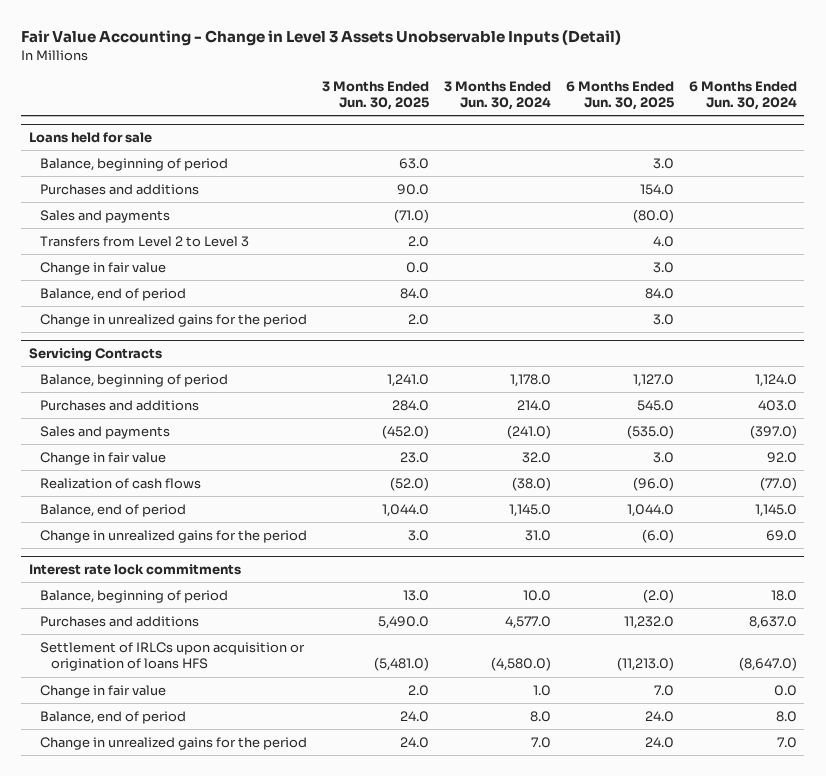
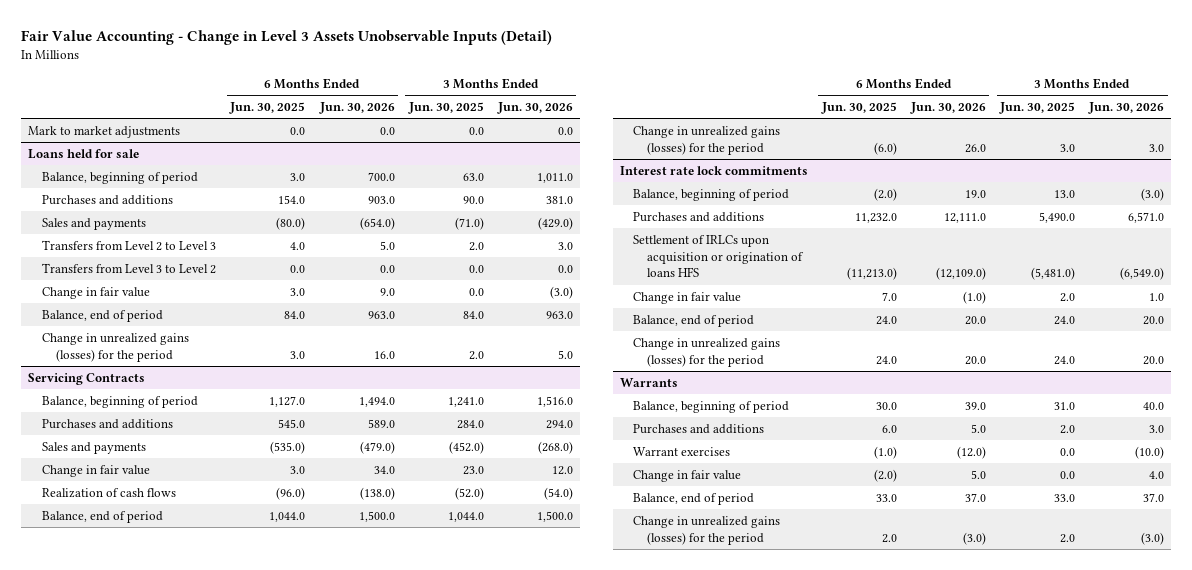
- | 3 Months Ended Jun. 30, 2025 | 3 Months Ended Jun. 30, 2024 | 6 Months Ended Jun. 30, 2025 | 6 Months Ended Jun. 30, 2024
+ | 6 Months Ended Jun. 30, 2025 | 6 Months Ended Jun. 30, 2026 | 3 Months Ended Jun. 30, 2025 | 3 Months Ended Jun. 30, 2026
+ Mark to market adjustments | 0.0 | 0.0 | 0.0 | 0.0
@ Loans held for sale
+ Transfers from Level 3 to Level 2 | 0.0 | 0.0 | 0.0 | 0.0
- Change in unrealized gains for the period | 2.0 | | 3.0 |
+ Change in unrealized gains (losses) for the period | 3.0 | 16.0 | 2.0 | 5.0
@ Servicing Contracts
- Change in unrealized gains for the period | 3.0 | 31.0 | (6.0) | 69.0
+ Change in unrealized gains (losses) for the period | (6.0) | 26.0 | 3.0 | 3.0
@ Interest rate lock commitments
- Change in unrealized gains for the period | 24.0 | 7.0 | 24.0 | 7.0
+ Change in unrealized gains (losses) for the period | 24.0 | 20.0 | 24.0 | 20.0
+ Warrants
+ Balance, beginning of period | 30.0 | 39.0 | 31.0 | 40.0
+ Purchases and additions | 6.0 | 5.0 | 2.0 | 3.0
+ Warrant exercises | (1.0) | (12.0) | 0.0 | (10.0)
+ Change in fair value | (2.0) | 5.0 | 0.0 | 4.0
+ Balance, end of period | 33.0 | 37.0 | 33.0 | 37.0
+ Change in unrealized gains (losses) for the period | 2.0 | (3.0) | 2.0 | (3.0)

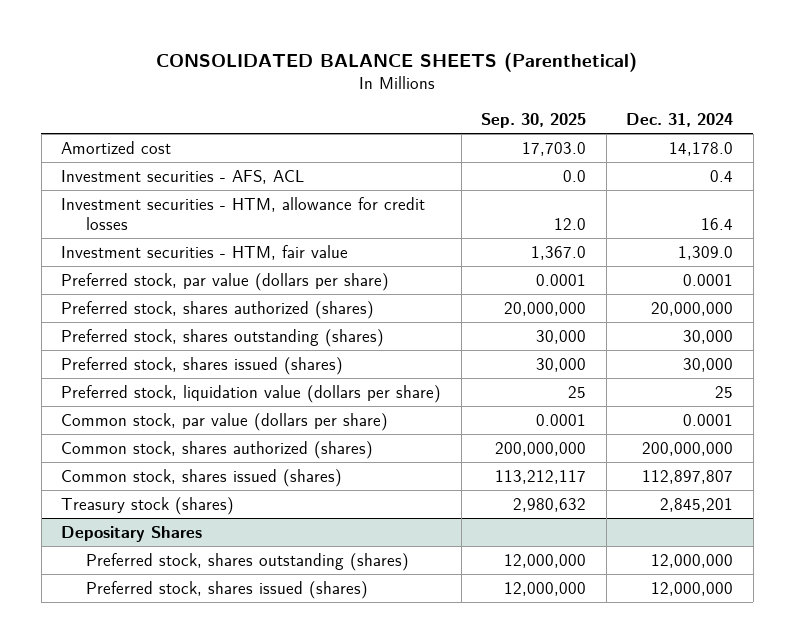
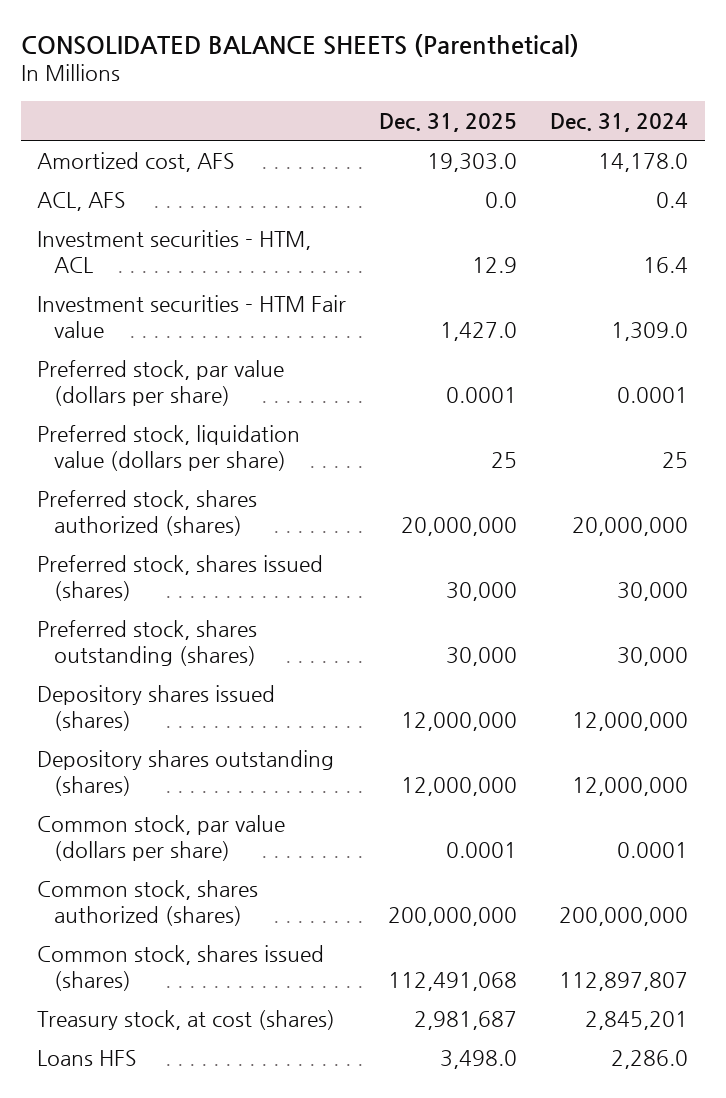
- | Sep. 30, 2025 | Dec. 31, 2024
+ | Dec. 31, 2025 | Dec. 31, 2024
- Amortized cost | 17,703.0 | 14,178.0
- Investment securities - AFS, ACL | 0.0 | 0.4
- Investment securities - HTM, allowance for credit losses | 12.0 | 16.4
- Investment securities - HTM, fair value | 1,367.0 | 1,309.0
+ Amortized cost, AFS | 19,303.0 | 14,178.0
+ ACL, AFS | 0.0 | 0.4
+ Investment securities - HTM, ACL | 12.9 | 16.4
+ Investment securities - HTM Fair value | 1,427.0 | 1,309.0
moved up: Preferred stock, liquidation value (dollars per share) | 25 | 25
moved down: Preferred stock, shares outstanding (shares) | 30,000 | 30,000
+ Depository shares issued (shares) | 12,000,000 | 12,000,000
+ Depository shares outstanding (shares) | 12,000,000 | 12,000,000
- Treasury stock (shares) | 2,980,632 | 2,845,201
- Depositary Shares
- Preferred stock, shares outstanding (shares) | 12,000,000 | 12,000,000
- Preferred stock, shares issued (shares) | 12,000,000 | 12,000,000
+ Treasury stock, at cost (shares) | 2,981,687 | 2,845,201
+ Loans HFS | 3,498.0 | 2,286.0

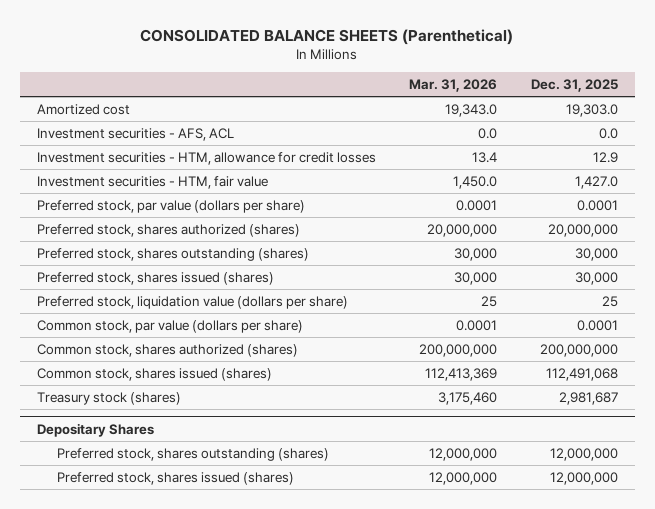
- | Dec. 31, 2025 | Dec. 31, 2024
+ | Mar. 31, 2026 | Dec. 31, 2025
- Amortized cost, AFS | 19,303.0 | 14,178.0
- ACL, AFS | 0.0 | 0.4
- Investment securities - HTM, ACL | 12.9 | 16.4
- Investment securities - HTM Fair value | 1,427.0 | 1,309.0
+ Amortized cost | 19,343.0 | 19,303.0
+ Investment securities - AFS, ACL | 0.0 | 0.0
+ Investment securities - HTM, allowance for credit losses | 13.4 | 12.9
+ Investment securities - HTM, fair value | 1,450.0 | 1,427.0
- Depository shares issued (shares) | 12,000,000 | 12,000,000
- Depository shares outstanding (shares) | 12,000,000 | 12,000,000
moved down: Preferred stock, shares issued (shares) | 30,000 | 30,000
moved down: Preferred stock, liquidation value (dollars per share) | 25 | 25
- Treasury stock, at cost (shares) | 2,981,687 | 2,845,201
- Loans HFS | 3,498.0 | 2,286.0
+ Treasury stock (shares) | 3,175,460 | 2,981,687
+ Depositary Shares
+ Preferred stock, shares outstanding (shares) | 12,000,000 | 12,000,000
+ Preferred stock, shares issued (shares) | 12,000,000 | 12,000,000

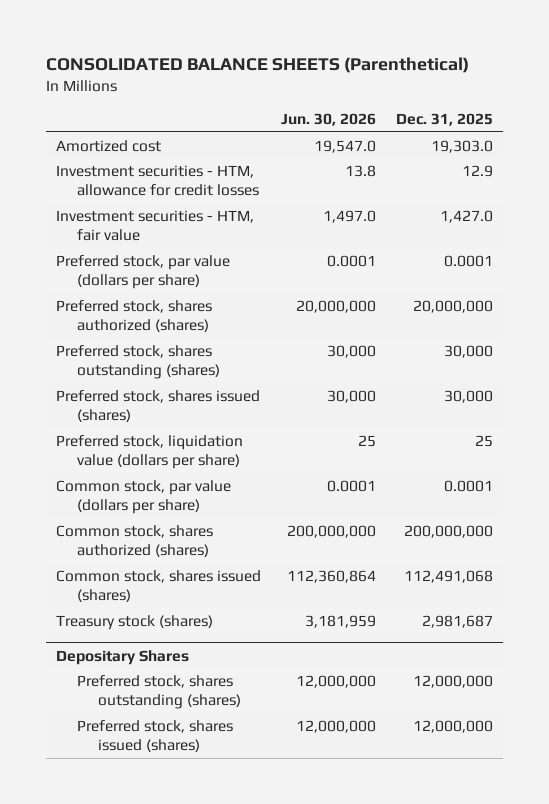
- | Mar. 31, 2026 | Dec. 31, 2025
+ | Jun. 30, 2026 | Dec. 31, 2025
- Investment securities - AFS, ACL | 0.0 | 0.0

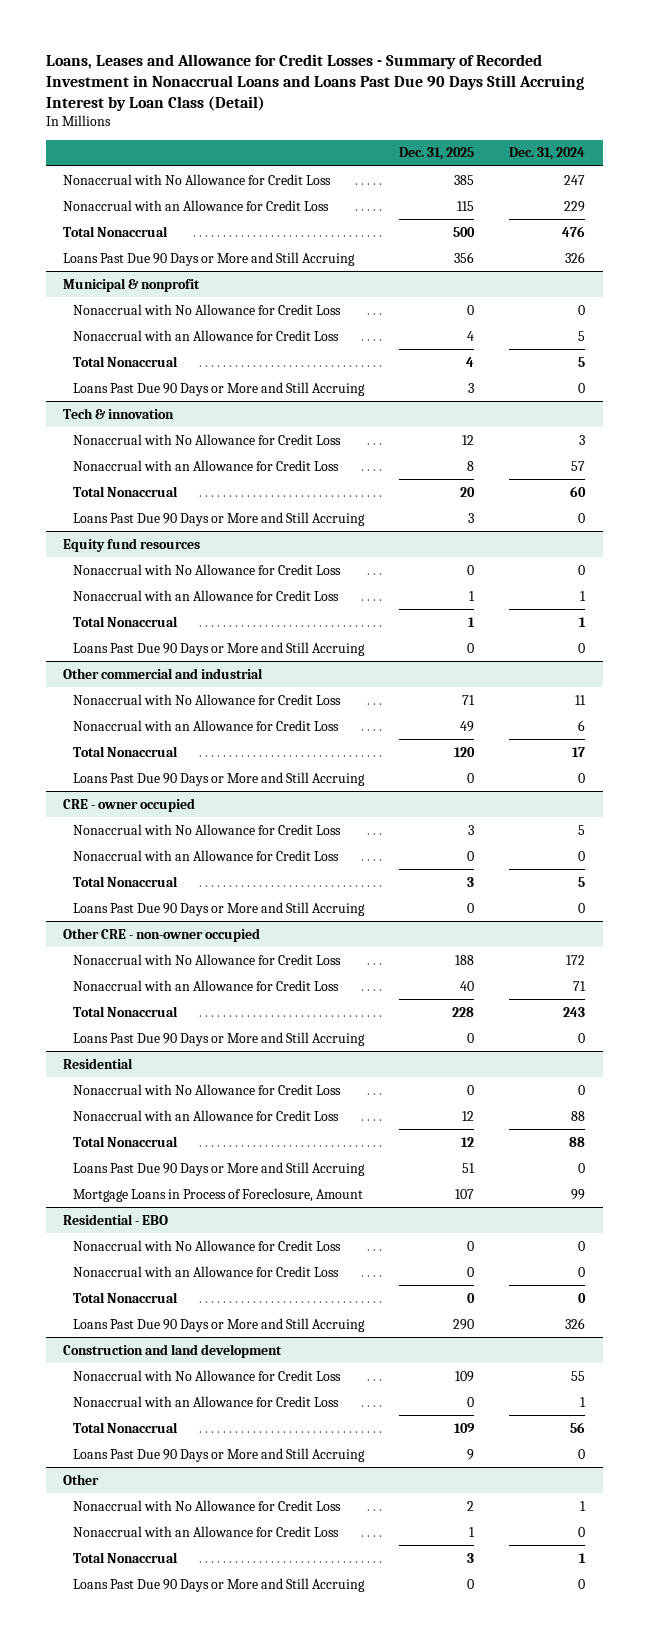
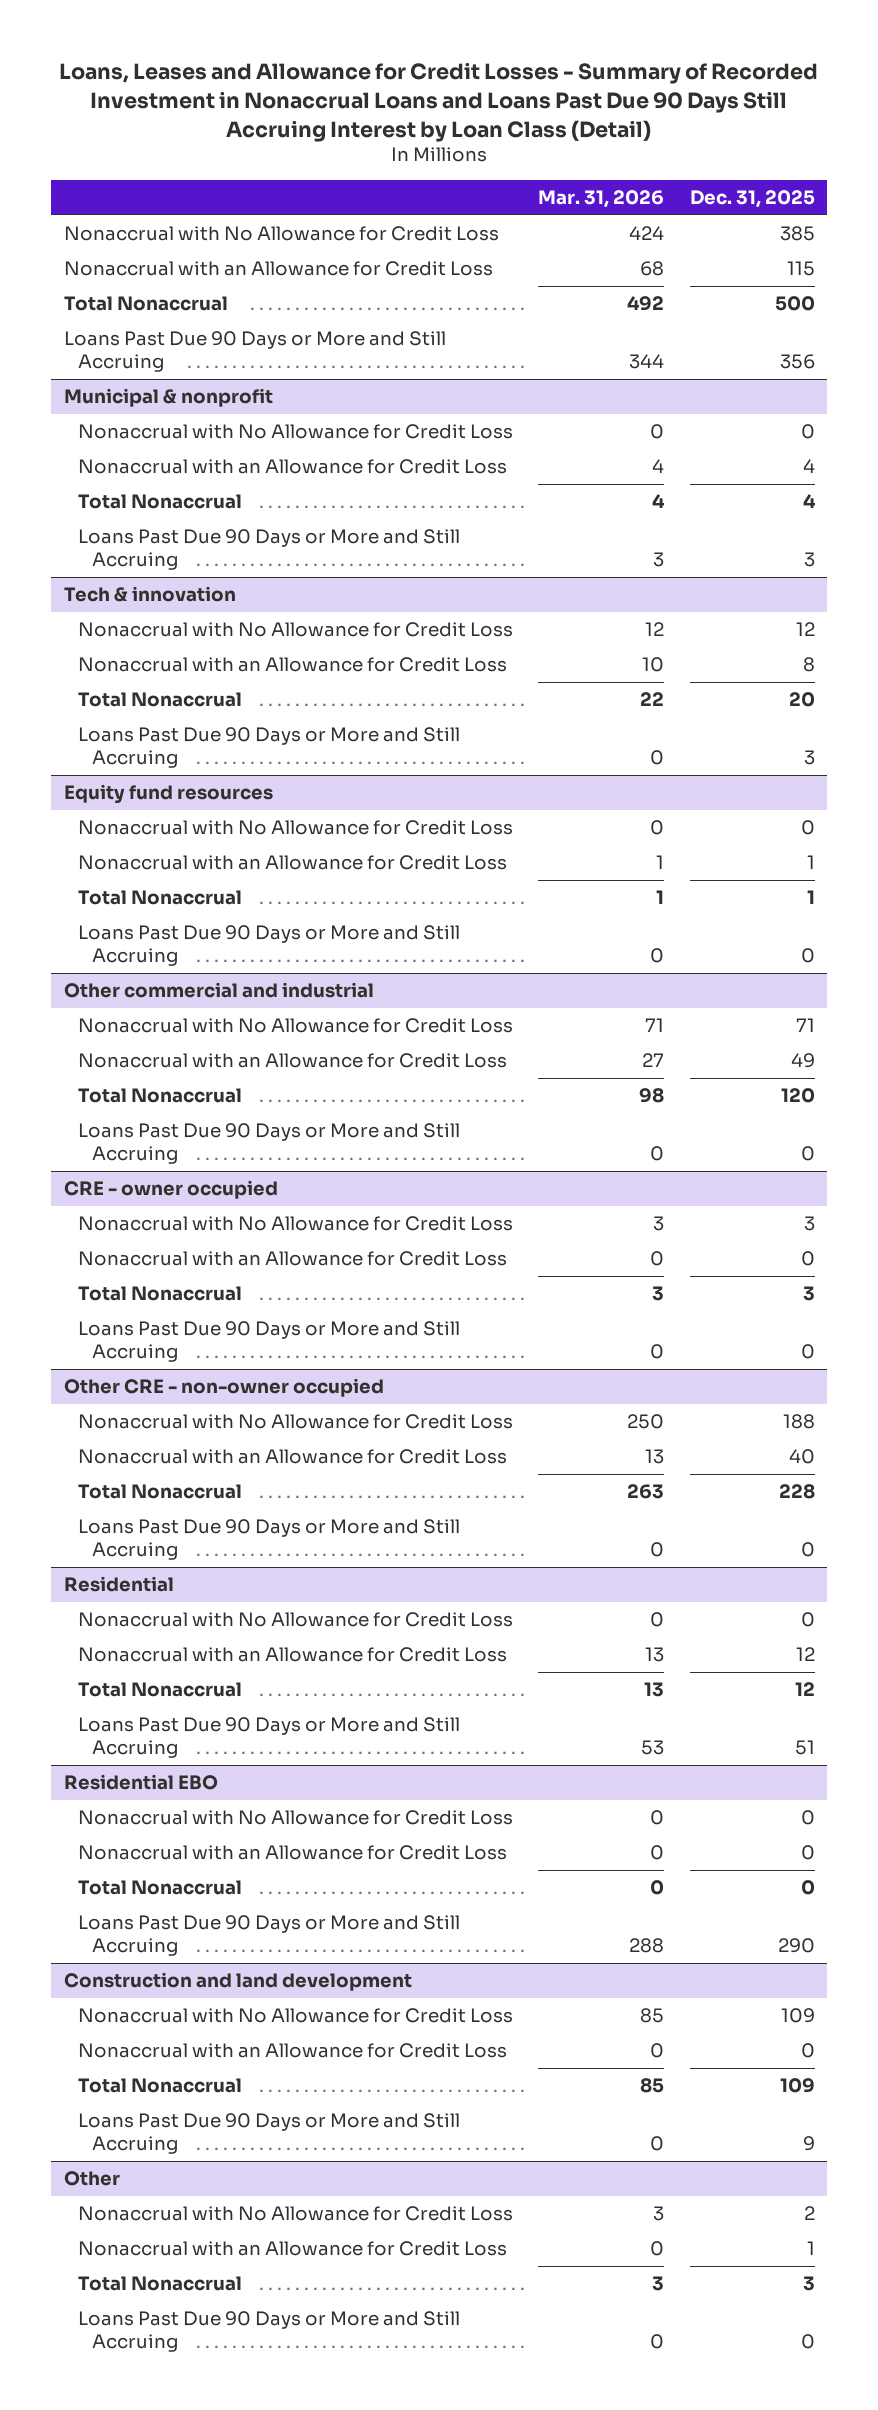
- | Dec. 31, 2025 | Dec. 31, 2024
+ | Mar. 31, 2026 | Dec. 31, 2025
@ Residential
- Mortgage Loans in Process of Foreclosure, Amount | 107 | 99
- Residential - EBO
+ Residential EBO

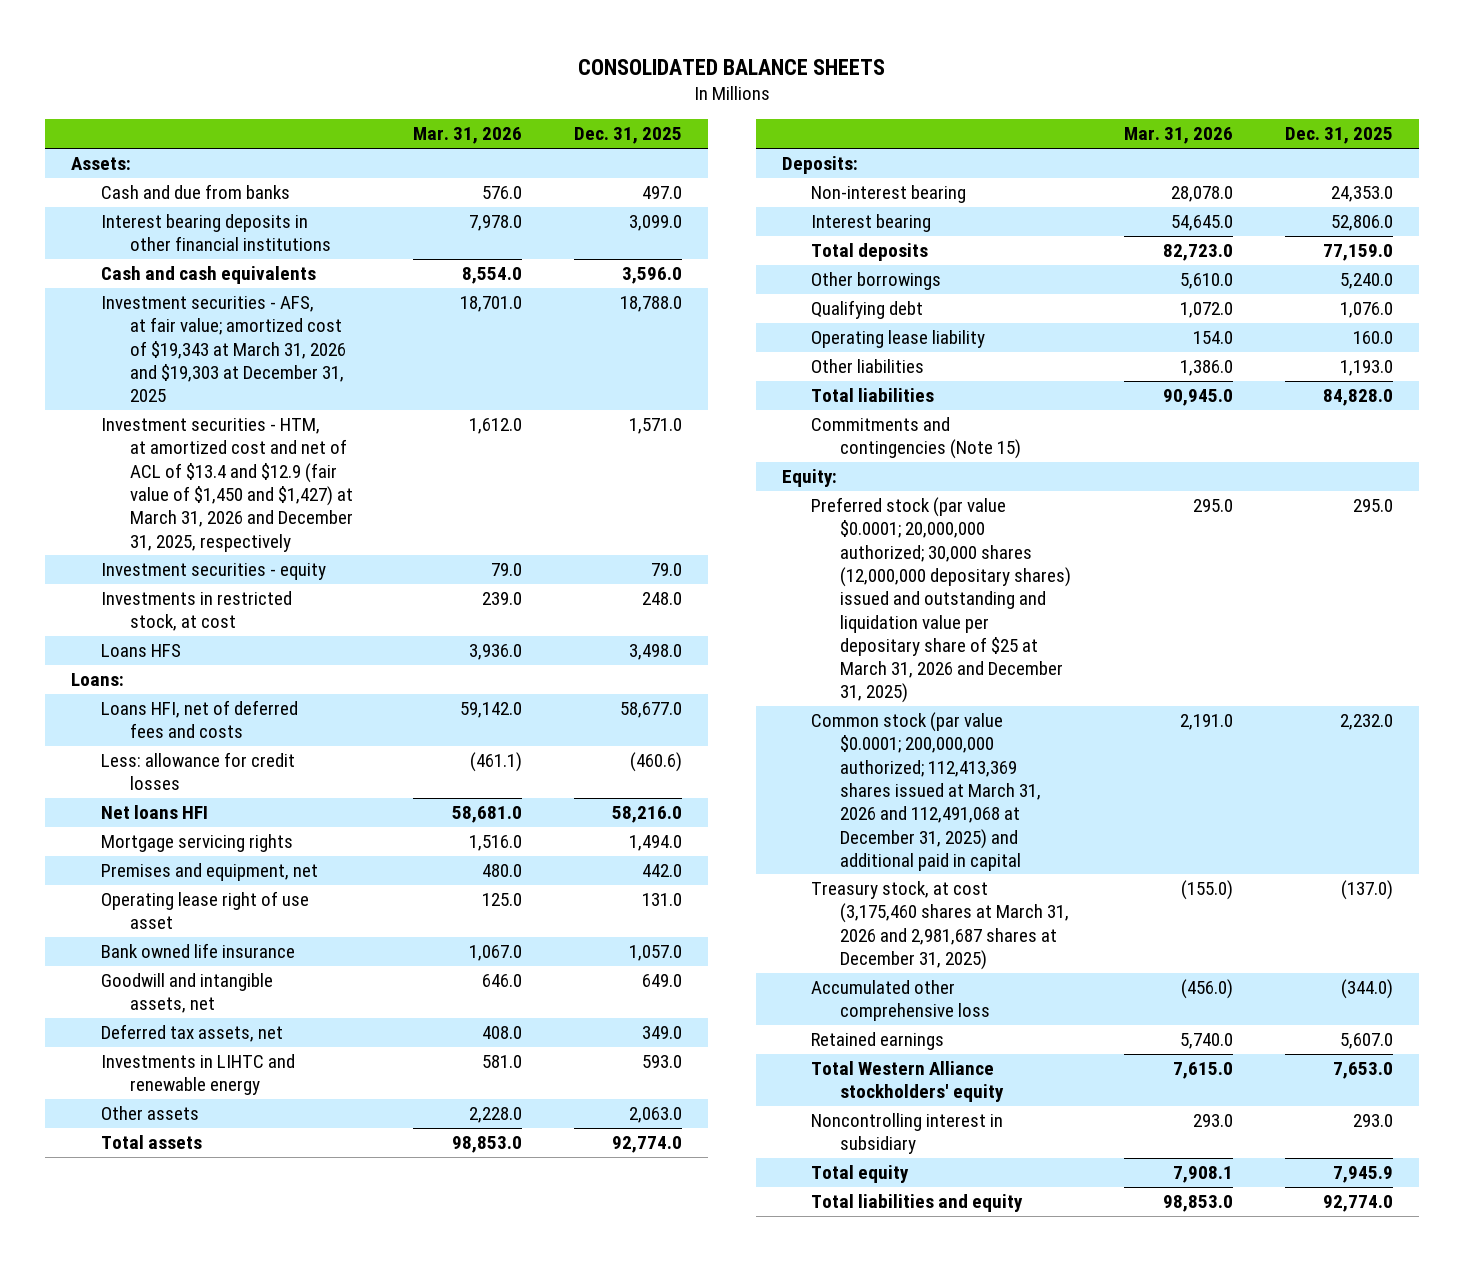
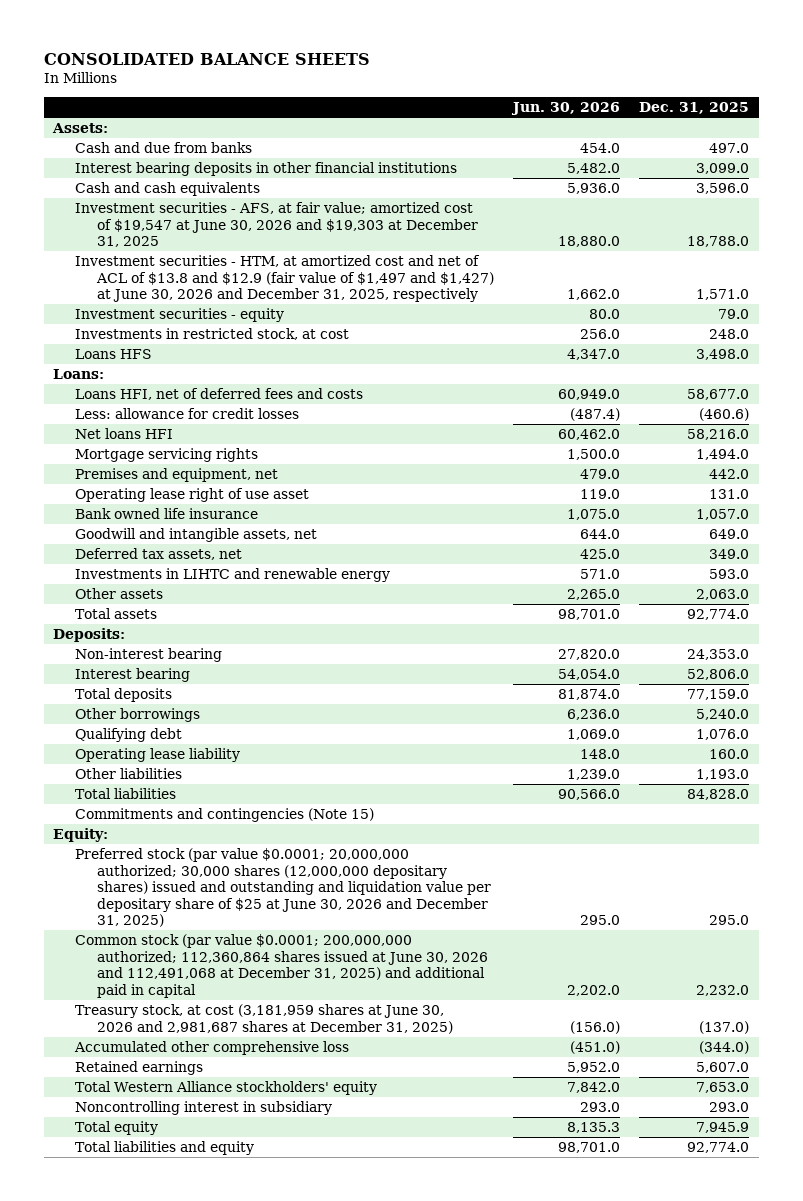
- | Mar. 31, 2026 | Dec. 31, 2025
+ | Jun. 30, 2026 | Dec. 31, 2025
- Investment securities - AFS, at fair value; amortized cost of $19,343 at March 31, 2026 and $19,303 at December 31, 2025 | 18,701.0 | 18,788.0
- Investment securities - HTM, at amortized cost and net of ACL of $13.4 and $12.9 (fair value of $1,450 and $1,427) at March 31, 2026 and December 31, 2025, respectively | 1,612.0 | 1,571.0
+ Investment securities - AFS, at fair value; amortized cost of $19,547 at June 30, 2026 and $19,303 at December 31, 2025 | 18,880.0 | 18,788.0
+ Investment securities - HTM, at amortized cost and net of ACL of $13.8 and $12.9 (fair value of $1,497 and $1,427) at June 30, 2026 and December 31, 2025, respectively | 1,662.0 | 1,571.0
- Preferred stock (par value $0.0001; 20,000,000 authorized; 30,000 shares (12,000,000 depositary shares) issued and outstanding and liquidation value per depositary share of $25 at March 31, 2026 and December 31, 2025) | 295.0 | 295.0
- Common stock (par value $0.0001; 200,000,000 authorized; 112,413,369 shares issued at March 31, 2026 and 112,491,068 at December 31, 2025) and additional paid in capital | 2,191.0 | 2,232.0
- Treasury stock, at cost (3,175,460 shares at March 31, 2026 and 2,981,687 shares at December 31, 2025) | (155.0) | (137.0)
+ Preferred stock (par value $0.0001; 20,000,000 authorized; 30,000 shares (12,000,000 depositary shares) issued and outstanding and liquidation value per depositary share of $25 at June 30, 2026 and December 31, 2025) | 295.0 | 295.0
+ Common stock (par value $0.0001; 200,000,000 authorized; 112,360,864 shares issued at June 30, 2026 and 112,491,068 at December 31, 2025) and additional paid in capital | 2,202.0 | 2,232.0
+ Treasury stock, at cost (3,181,959 shares at June 30, 2026 and 2,981,687 shares at December 31, 2025) | (156.0) | (137.0)

